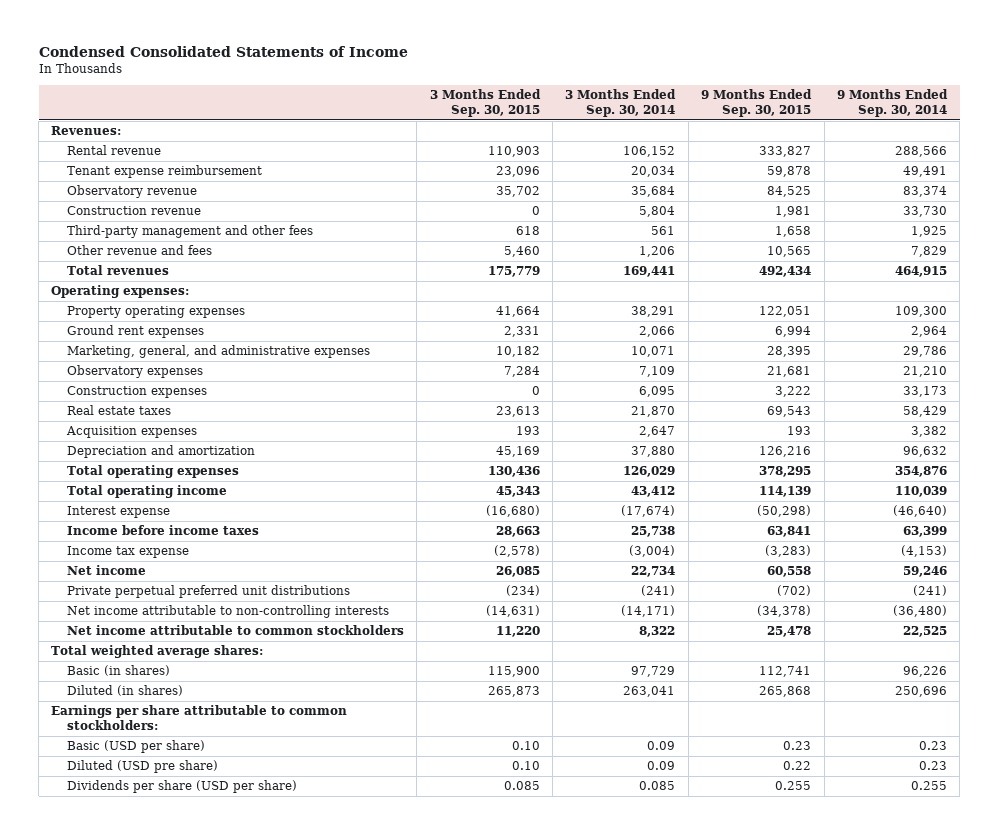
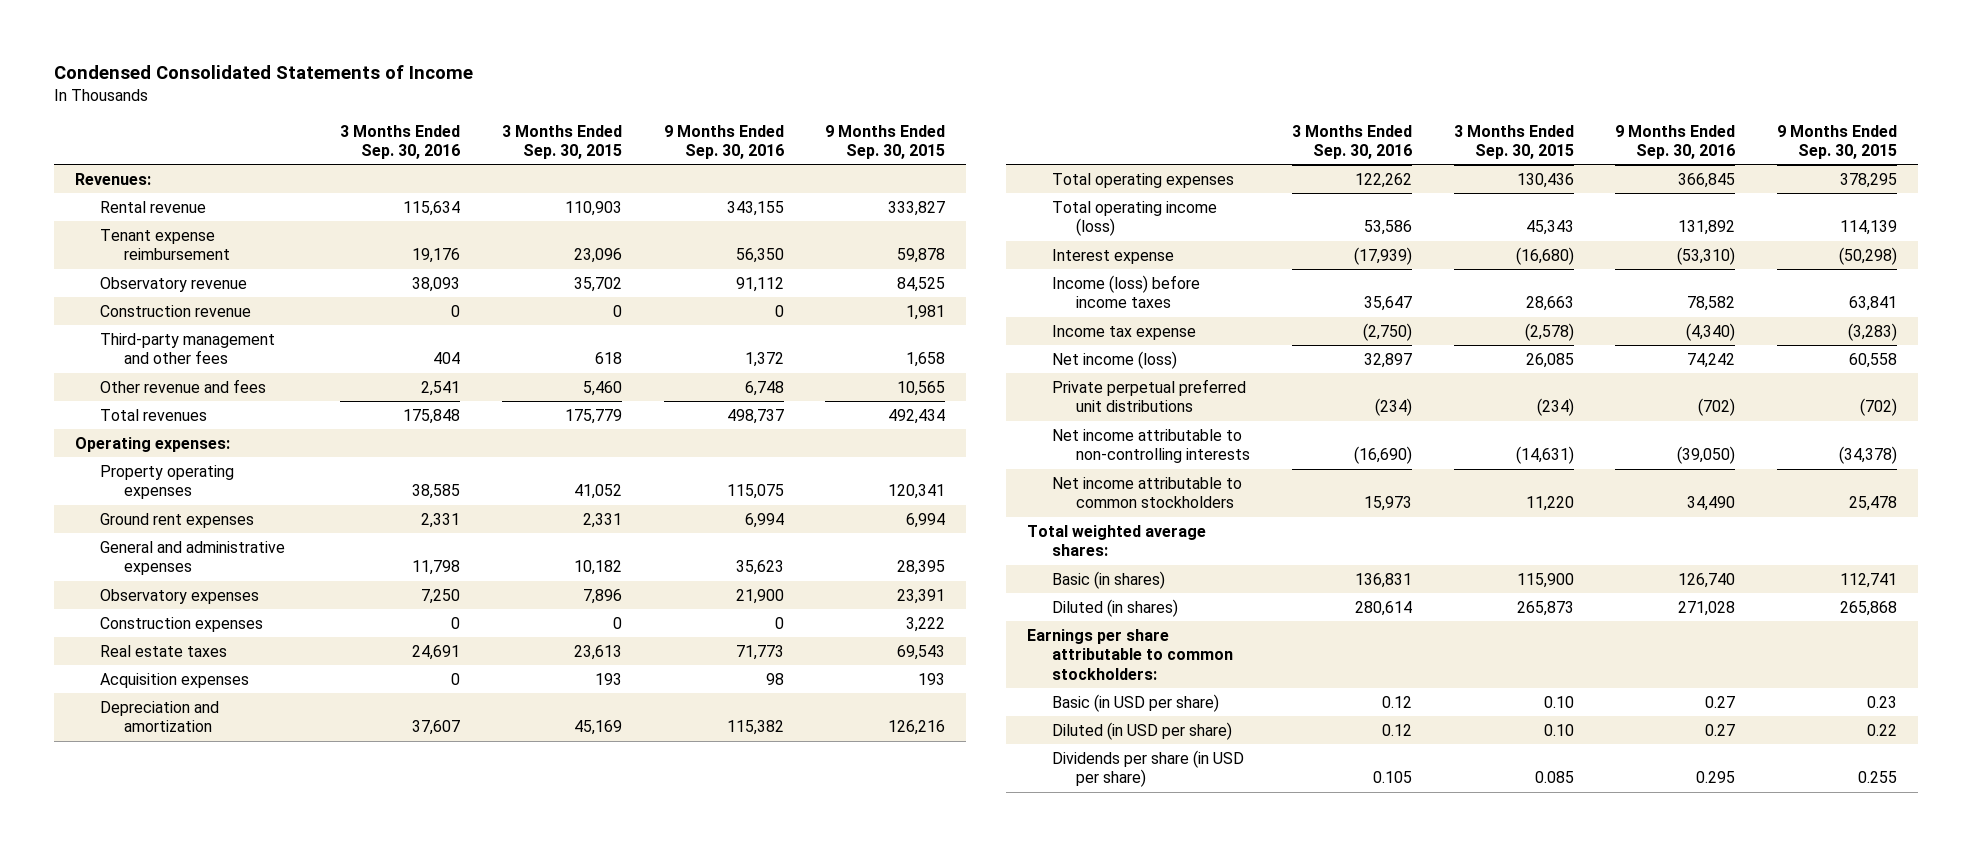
- | 3 Months Ended Sep. 30, 2015 | 3 Months Ended Sep. 30, 2014 | 9 Months Ended Sep. 30, 2015 | 9 Months Ended Sep. 30, 2014
+ | 3 Months Ended Sep. 30, 2016 | 3 Months Ended Sep. 30, 2015 | 9 Months Ended Sep. 30, 2016 | 9 Months Ended Sep. 30, 2015
- Property operating expenses | 41,664 | 38,291 | 122,051 | 109,300
+ Property operating expenses | 38,585 | 41,052 | 115,075 | 120,341
- Marketing, general, and administrative expenses | 10,182 | 10,071 | 28,395 | 29,786
- Observatory expenses | 7,284 | 7,109 | 21,681 | 21,210
+ General and administrative expenses | 11,798 | 10,182 | 35,623 | 28,395
+ Observatory expenses | 7,250 | 7,896 | 21,900 | 23,391
- Total operating income | 45,343 | 43,412 | 114,139 | 110,039
+ Total operating income (loss) | 53,586 | 45,343 | 131,892 | 114,139
- Income before income taxes | 28,663 | 25,738 | 63,841 | 63,399
+ Income (loss) before income taxes | 35,647 | 28,663 | 78,582 | 63,841
- Net income | 26,085 | 22,734 | 60,558 | 59,246
+ Net income (loss) | 32,897 | 26,085 | 74,242 | 60,558
- Basic (USD per share) | 0.10 | 0.09 | 0.23 | 0.23
- Diluted (USD pre share) | 0.10 | 0.09 | 0.22 | 0.23
- Dividends per share (USD per share) | 0.085 | 0.085 | 0.255 | 0.255
+ Basic (in USD per share) | 0.12 | 0.10 | 0.27 | 0.23
+ Diluted (in USD per share) | 0.12 | 0.10 | 0.27 | 0.22
+ Dividends per share (in USD per share) | 0.105 | 0.085 | 0.295 | 0.255

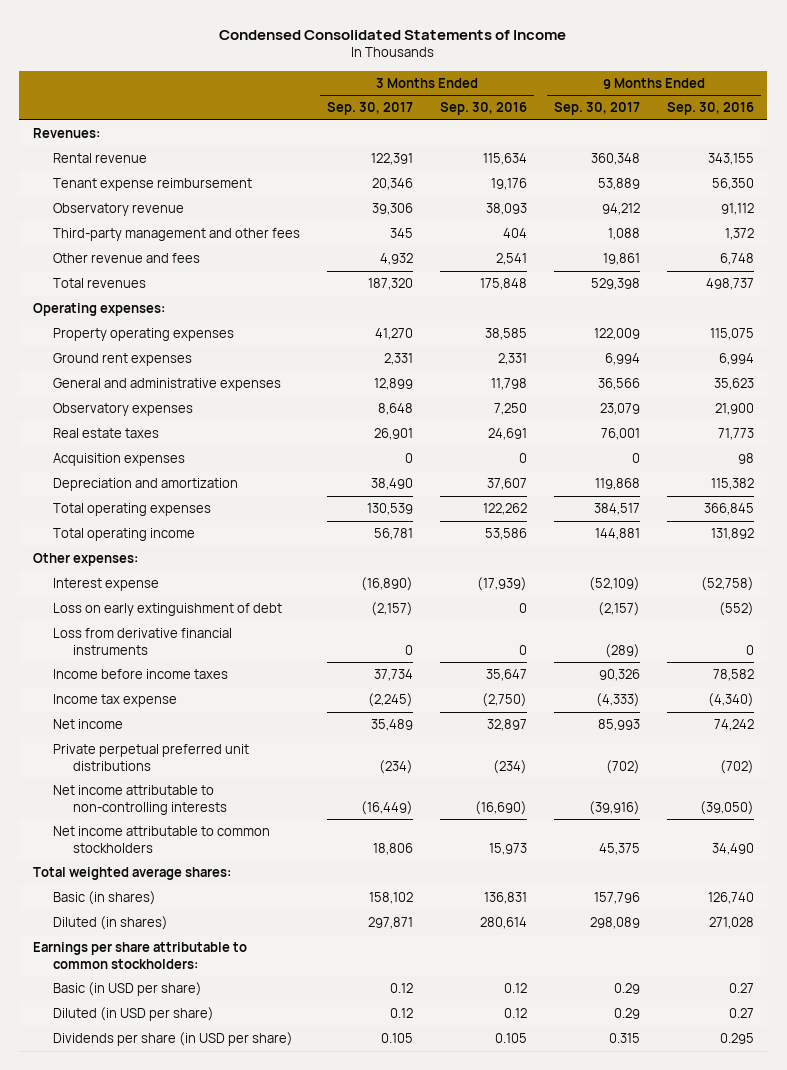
- | 3 Months Ended Sep. 30, 2016 | 3 Months Ended Sep. 30, 2015 | 9 Months Ended Sep. 30, 2016 | 9 Months Ended Sep. 30, 2015
+ | 3 Months Ended Sep. 30, 2017 | 3 Months Ended Sep. 30, 2016 | 9 Months Ended Sep. 30, 2017 | 9 Months Ended Sep. 30, 2016
- Construction revenue | 0 | 0 | 0 | 1,981
- Construction expenses | 0 | 0 | 0 | 3,222
- Total operating income (loss) | 53,586 | 45,343 | 131,892 | 114,139
- Interest expense | (17,939) | (16,680) | (53,310) | (50,298)
- Income (loss) before income taxes | 35,647 | 28,663 | 78,582 | 63,841
+ Total operating income | 56,781 | 53,586 | 144,881 | 131,892
+ Other expenses:
+ Interest expense | (16,890) | (17,939) | (52,109) | (52,758)
+ Loss on early extinguishment of debt | (2,157) | 0 | (2,157) | (552)
+ Loss from derivative financial instruments | 0 | 0 | (289) | 0
+ Income before income taxes | 37,734 | 35,647 | 90,326 | 78,582
- Net income (loss) | 32,897 | 26,085 | 74,242 | 60,558
+ Net income | 35,489 | 32,897 | 85,993 | 74,242

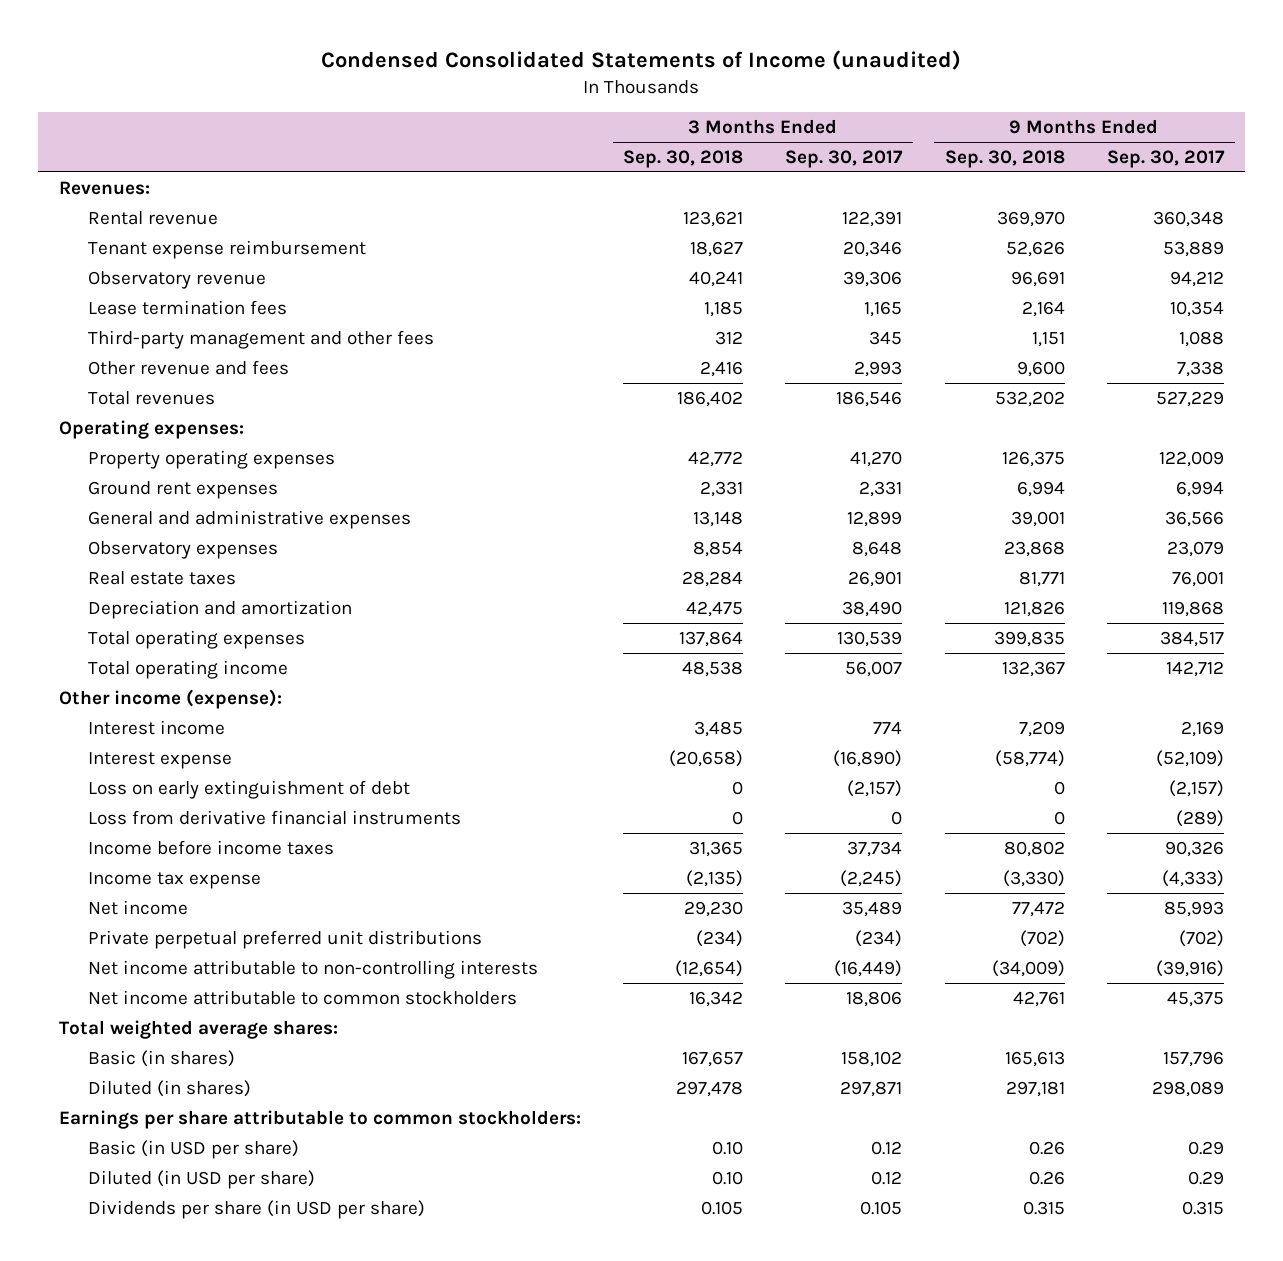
- Condensed Consolidated Statements of Income
+ Condensed Consolidated Statements of Income (unaudited)
- | 3 Months Ended Sep. 30, 2017 | 3 Months Ended Sep. 30, 2016 | 9 Months Ended Sep. 30, 2017 | 9 Months Ended Sep. 30, 2016
+ | 3 Months Ended Sep. 30, 2018 | 3 Months Ended Sep. 30, 2017 | 9 Months Ended Sep. 30, 2018 | 9 Months Ended Sep. 30, 2017
+ Lease termination fees | 1,185 | 1,165 | 2,164 | 10,354
- Other revenue and fees | 4,932 | 2,541 | 19,861 | 6,748
- Total revenues | 187,320 | 175,848 | 529,398 | 498,737
+ Other revenue and fees | 2,416 | 2,993 | 9,600 | 7,338
+ Total revenues | 186,402 | 186,546 | 532,202 | 527,229
- Acquisition expenses | 0 | 0 | 0 | 98
- Total operating income | 56,781 | 53,586 | 144,881 | 131,892
- Other expenses:
+ Total operating income | 48,538 | 56,007 | 132,367 | 142,712
+ Other income (expense):
+ Interest income | 3,485 | 774 | 7,209 | 2,169

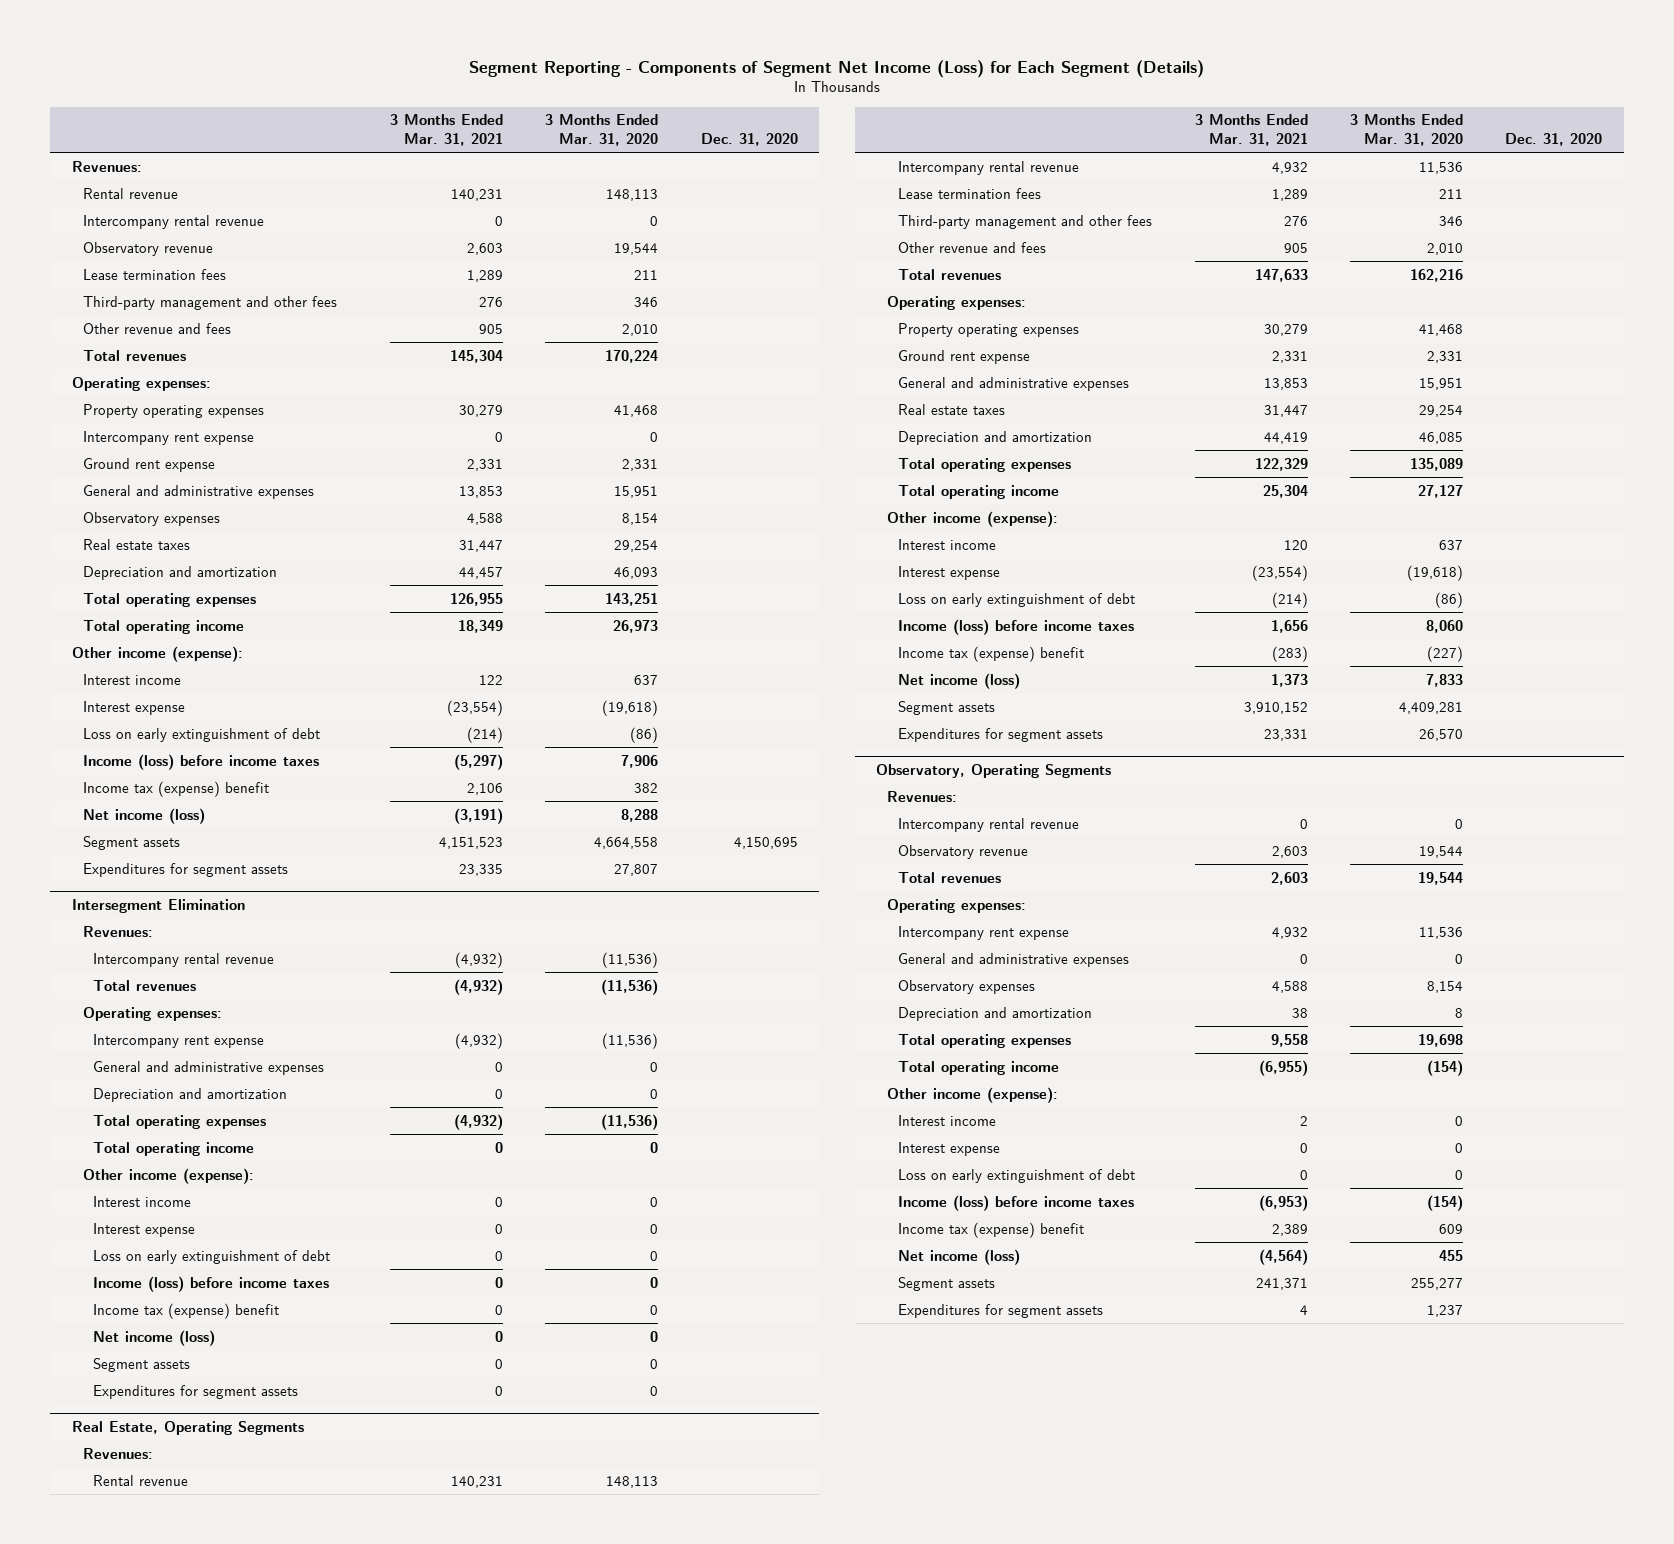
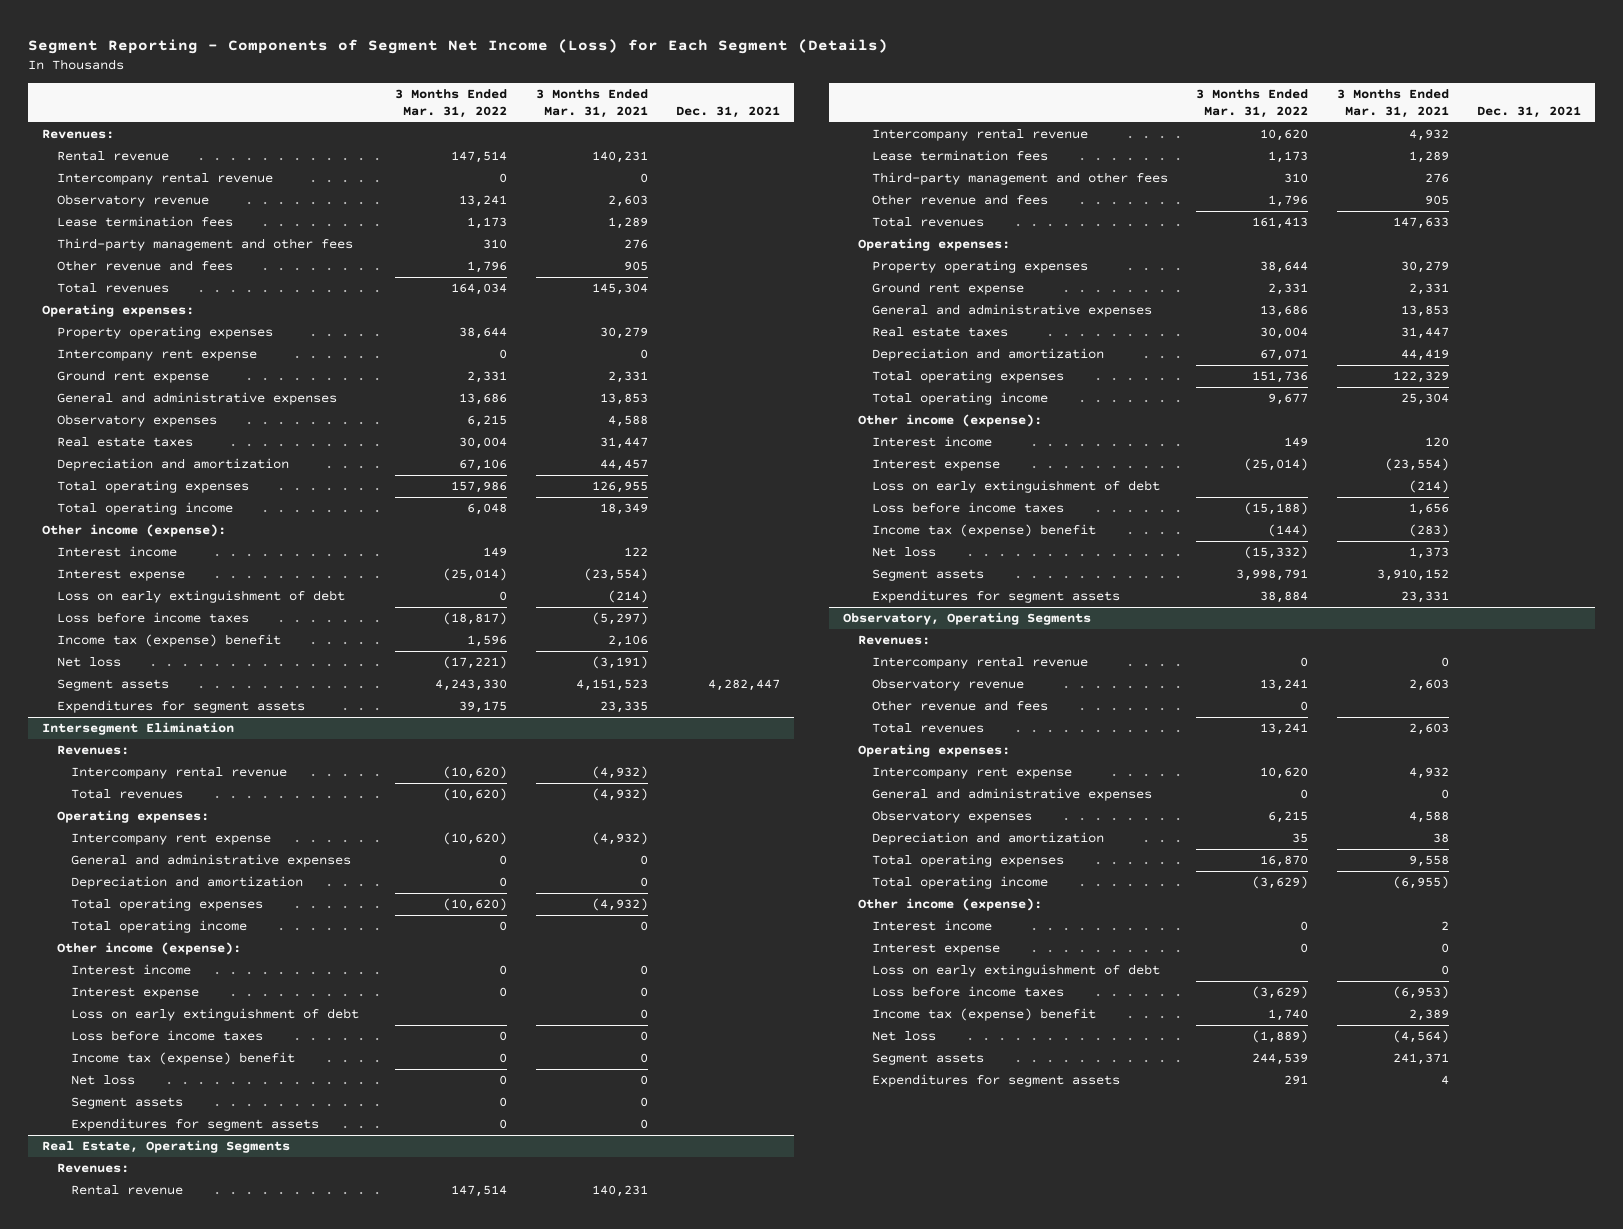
- | 3 Months Ended Mar. 31, 2021 | 3 Months Ended Mar. 31, 2020 | Dec. 31, 2020
+ | 3 Months Ended Mar. 31, 2022 | 3 Months Ended Mar. 31, 2021 | Dec. 31, 2021
- Income (loss) before income taxes | (5,297) | 7,906 |
+ Loss before income taxes | (18,817) | (5,297) |
- Net income (loss) | (3,191) | 8,288 |
+ Net loss | (17,221) | (3,191) |
@ Intersegment Elimination
- Income (loss) before income taxes | 0 | 0 |
+ Loss before income taxes | 0 | 0 |
- Net income (loss) | 0 | 0 |
+ Net loss | 0 | 0 |
@ Real Estate, Operating Segments
- Income (loss) before income taxes | 1,656 | 8,060 |
+ Loss before income taxes | (15,188) | 1,656 |
- Net income (loss) | 1,373 | 7,833 |
+ Net loss | (15,332) | 1,373 |
@ Observatory, Operating Segments
+ Other revenue and fees | 0 | |
- Income (loss) before income taxes | (6,953) | (154) |
+ Loss before income taxes | (3,629) | (6,953) |
- Net income (loss) | (4,564) | 455 |
+ Net loss | (1,889) | (4,564) |

